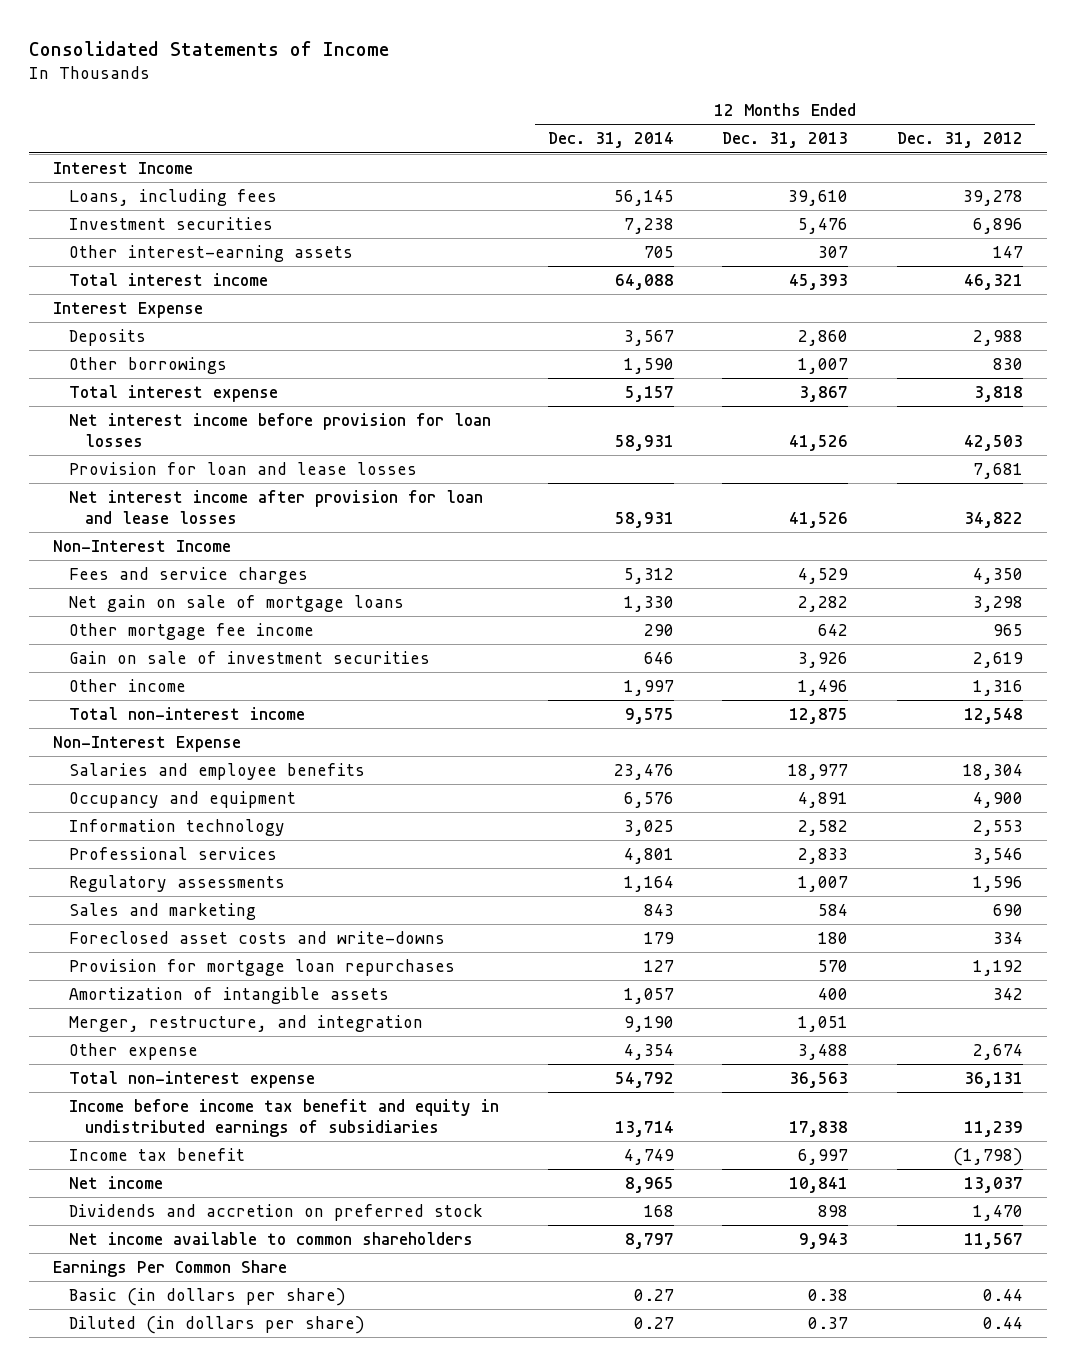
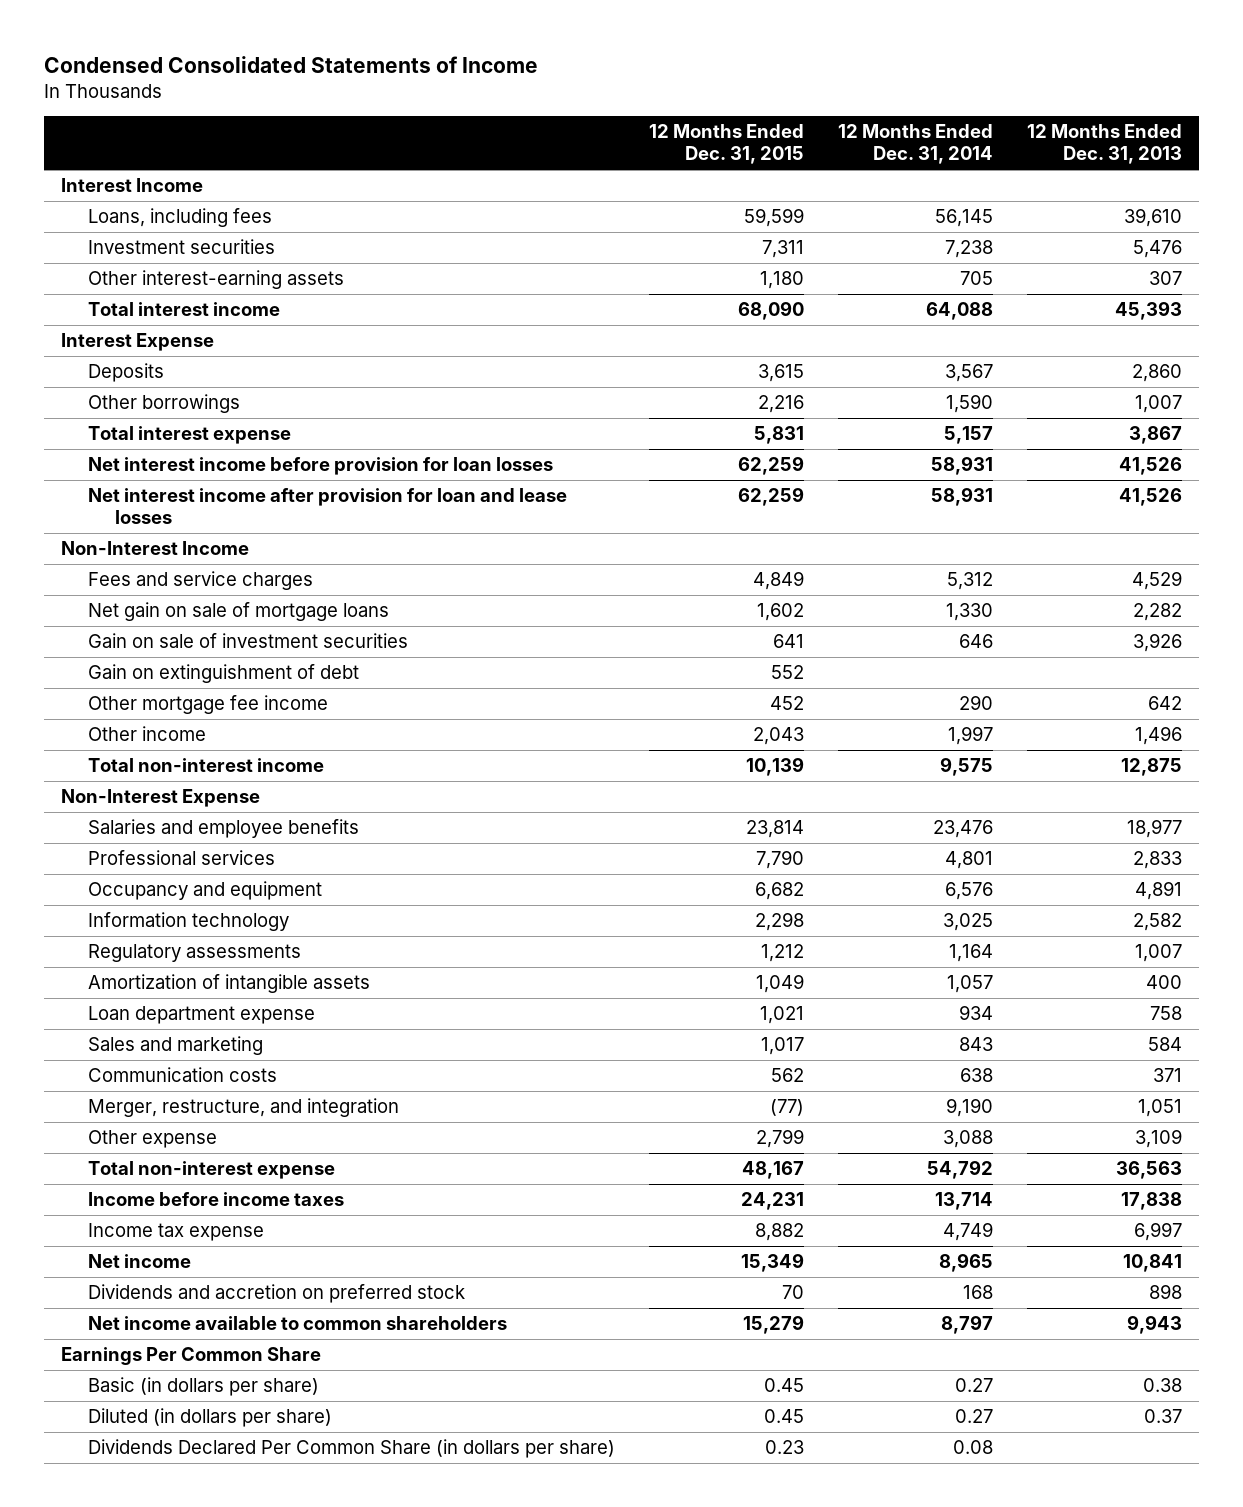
- Consolidated Statements of Income
+ Condensed Consolidated Statements of Income
- | 12 Months Ended Dec. 31, 2014 | 12 Months Ended Dec. 31, 2013 | 12 Months Ended Dec. 31, 2012
+ | 12 Months Ended Dec. 31, 2015 | 12 Months Ended Dec. 31, 2014 | 12 Months Ended Dec. 31, 2013
- Provision for loan and lease losses | | | 7,681
+ Gain on extinguishment of debt | 552 | |
moved down: Other mortgage fee income | 452 | 290 | 642
moved up: Professional services | 7,790 | 4,801 | 2,833
- Foreclosed asset costs and write-downs | 179 | 180 | 334
- Provision for mortgage loan repurchases | 127 | 570 | 1,192
+ Loan department expense | 1,021 | 934 | 758
moved down: Sales and marketing | 1,017 | 843 | 584
+ Communication costs | 562 | 638 | 371
- Other expense | 4,354 | 3,488 | 2,674
+ Other expense | 2,799 | 3,088 | 3,109
- Income before income tax benefit and equity in undistributed earnings of subsidiaries | 13,714 | 17,838 | 11,239
- Income tax benefit | 4,749 | 6,997 | (1,798)
+ Income before income taxes | 24,231 | 13,714 | 17,838
+ Income tax expense | 8,882 | 4,749 | 6,997
+ Dividends Declared Per Common Share (in dollars per share) | 0.23 | 0.08 |

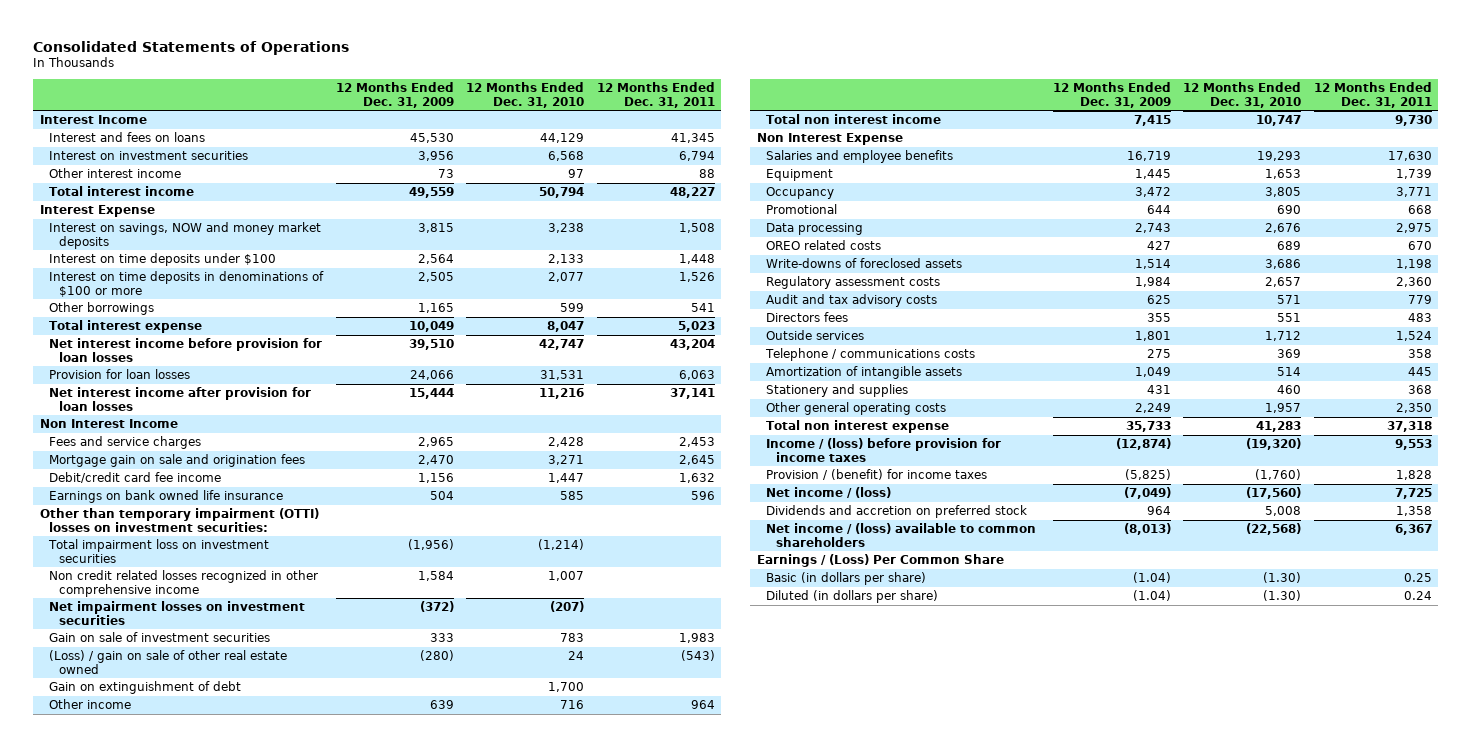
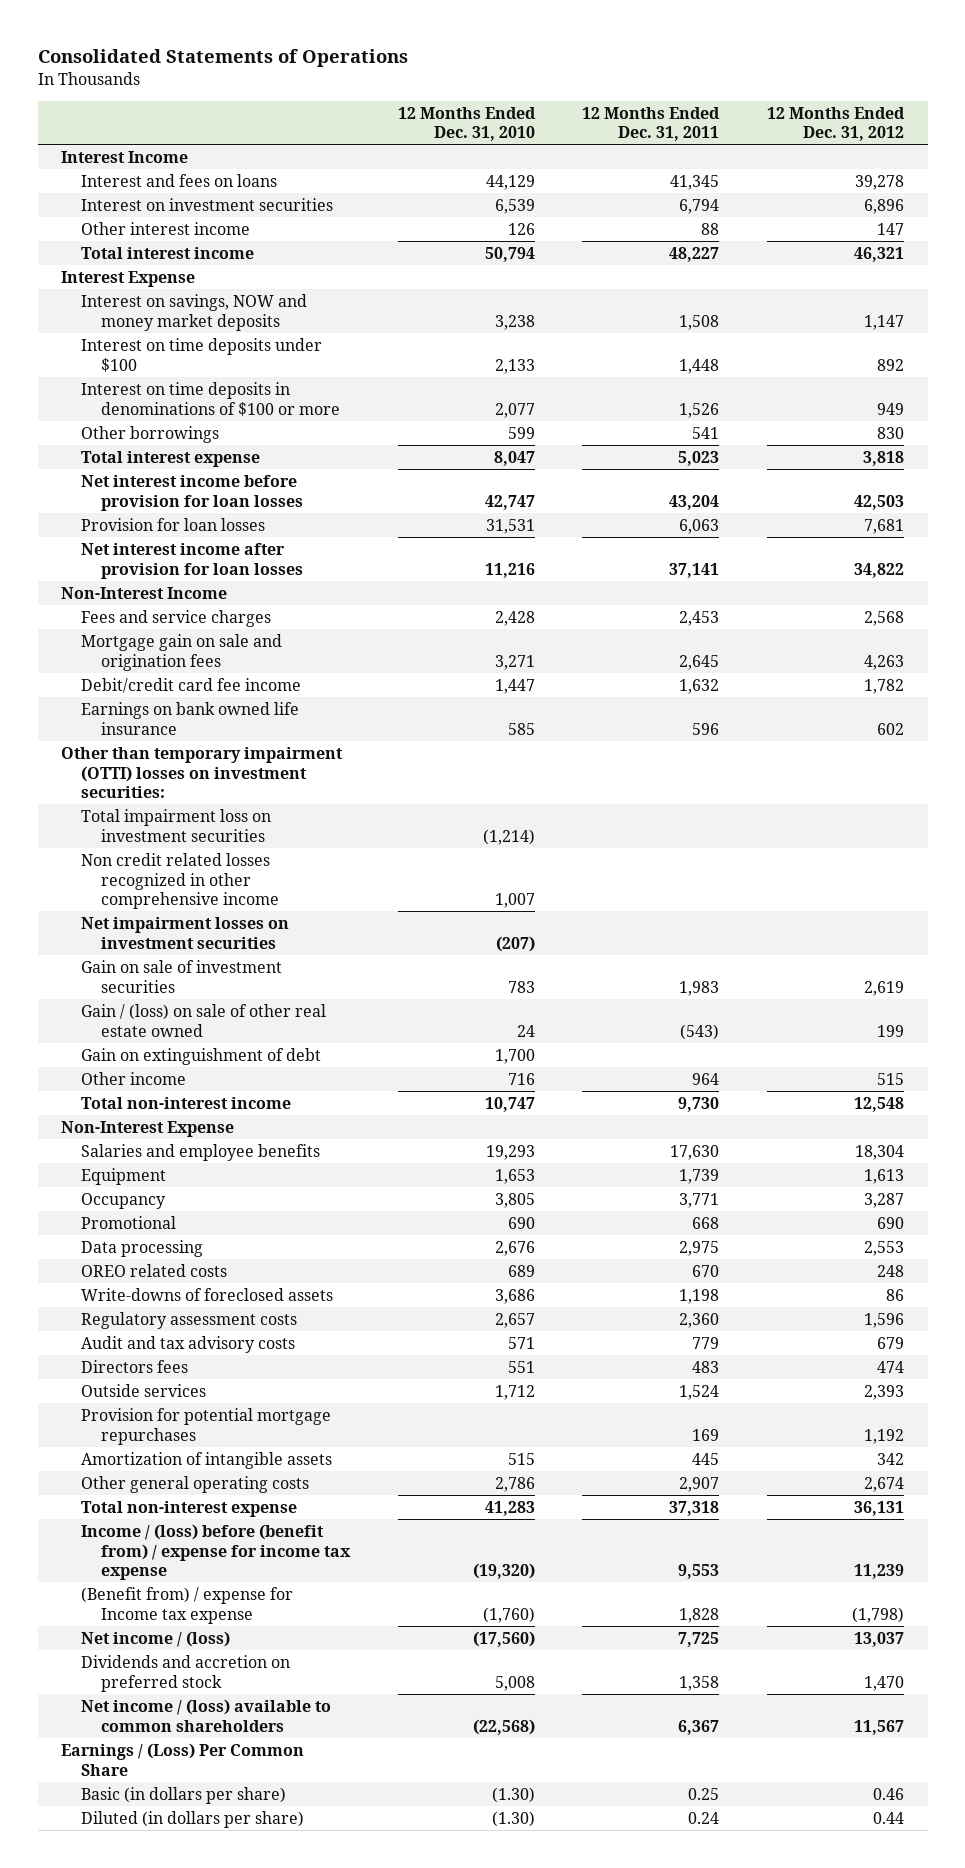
- | 12 Months Ended Dec. 31, 2009 | 12 Months Ended Dec. 31, 2010 | 12 Months Ended Dec. 31, 2011
+ | 12 Months Ended Dec. 31, 2010 | 12 Months Ended Dec. 31, 2011 | 12 Months Ended Dec. 31, 2012
- Interest on investment securities | 3,956 | 6,568 | 6,794
- Other interest income | 73 | 97 | 88
+ Interest on investment securities | 6,539 | 6,794 | 6,896
+ Other interest income | 126 | 88 | 147
- Non Interest Income
+ Non-Interest Income
- (Loss) / gain on sale of other real estate owned | (280) | 24 | (543)
+ Gain / (loss) on sale of other real estate owned | 24 | (543) | 199
- Total non interest income | 7,415 | 10,747 | 9,730
- Non Interest Expense
+ Total non-interest income | 10,747 | 9,730 | 12,548
+ Non-Interest Expense
- Telephone / communications costs | 275 | 369 | 358
- Amortization of intangible assets | 1,049 | 514 | 445
- Stationery and supplies | 431 | 460 | 368
- Other general operating costs | 2,249 | 1,957 | 2,350
- Total non interest expense | 35,733 | 41,283 | 37,318
- Income / (loss) before provision for income taxes | (12,874) | (19,320) | 9,553
- Provision / (benefit) for income taxes | (5,825) | (1,760) | 1,828
+ Provision for potential mortgage repurchases | | 169 | 1,192
+ Amortization of intangible assets | 515 | 445 | 342
+ Other general operating costs | 2,786 | 2,907 | 2,674
+ Total non-interest expense | 41,283 | 37,318 | 36,131
+ Income / (loss) before (benefit from) / expense for income tax expense | (19,320) | 9,553 | 11,239
+ (Benefit from) / expense for Income tax expense | (1,760) | 1,828 | (1,798)

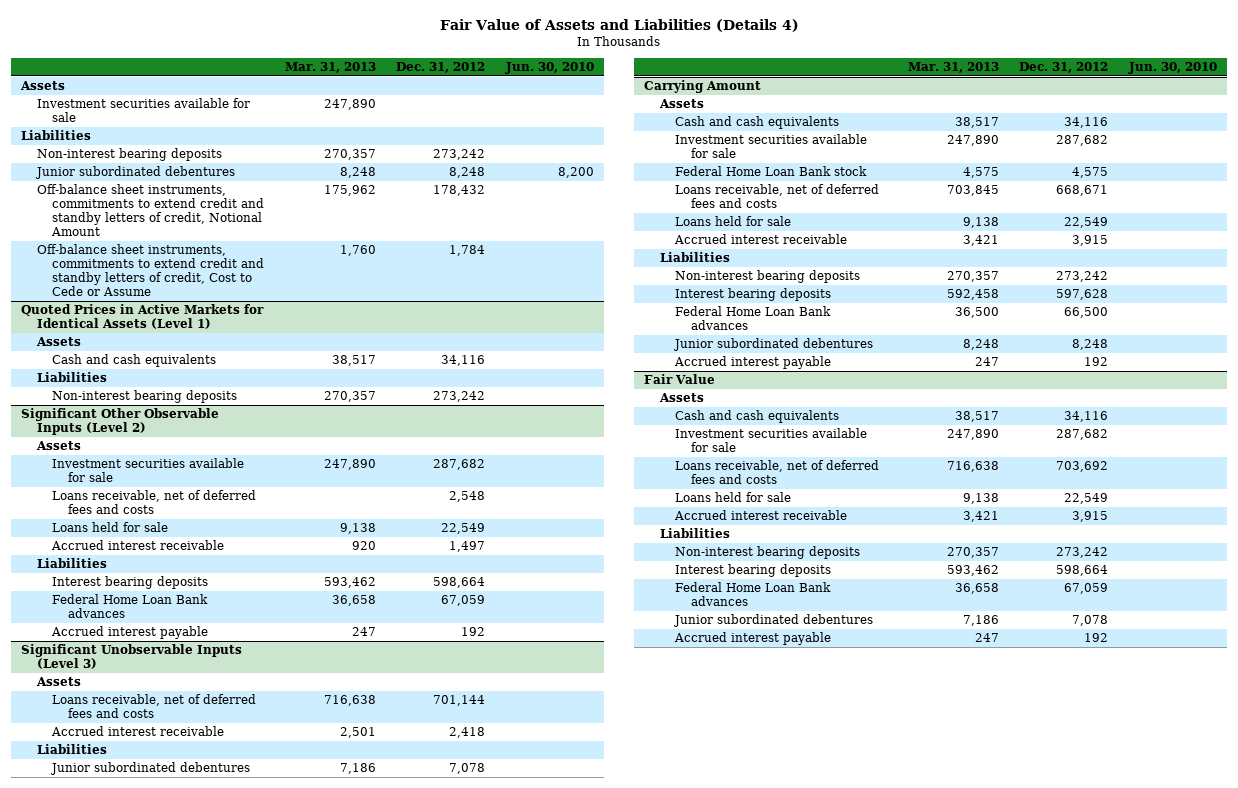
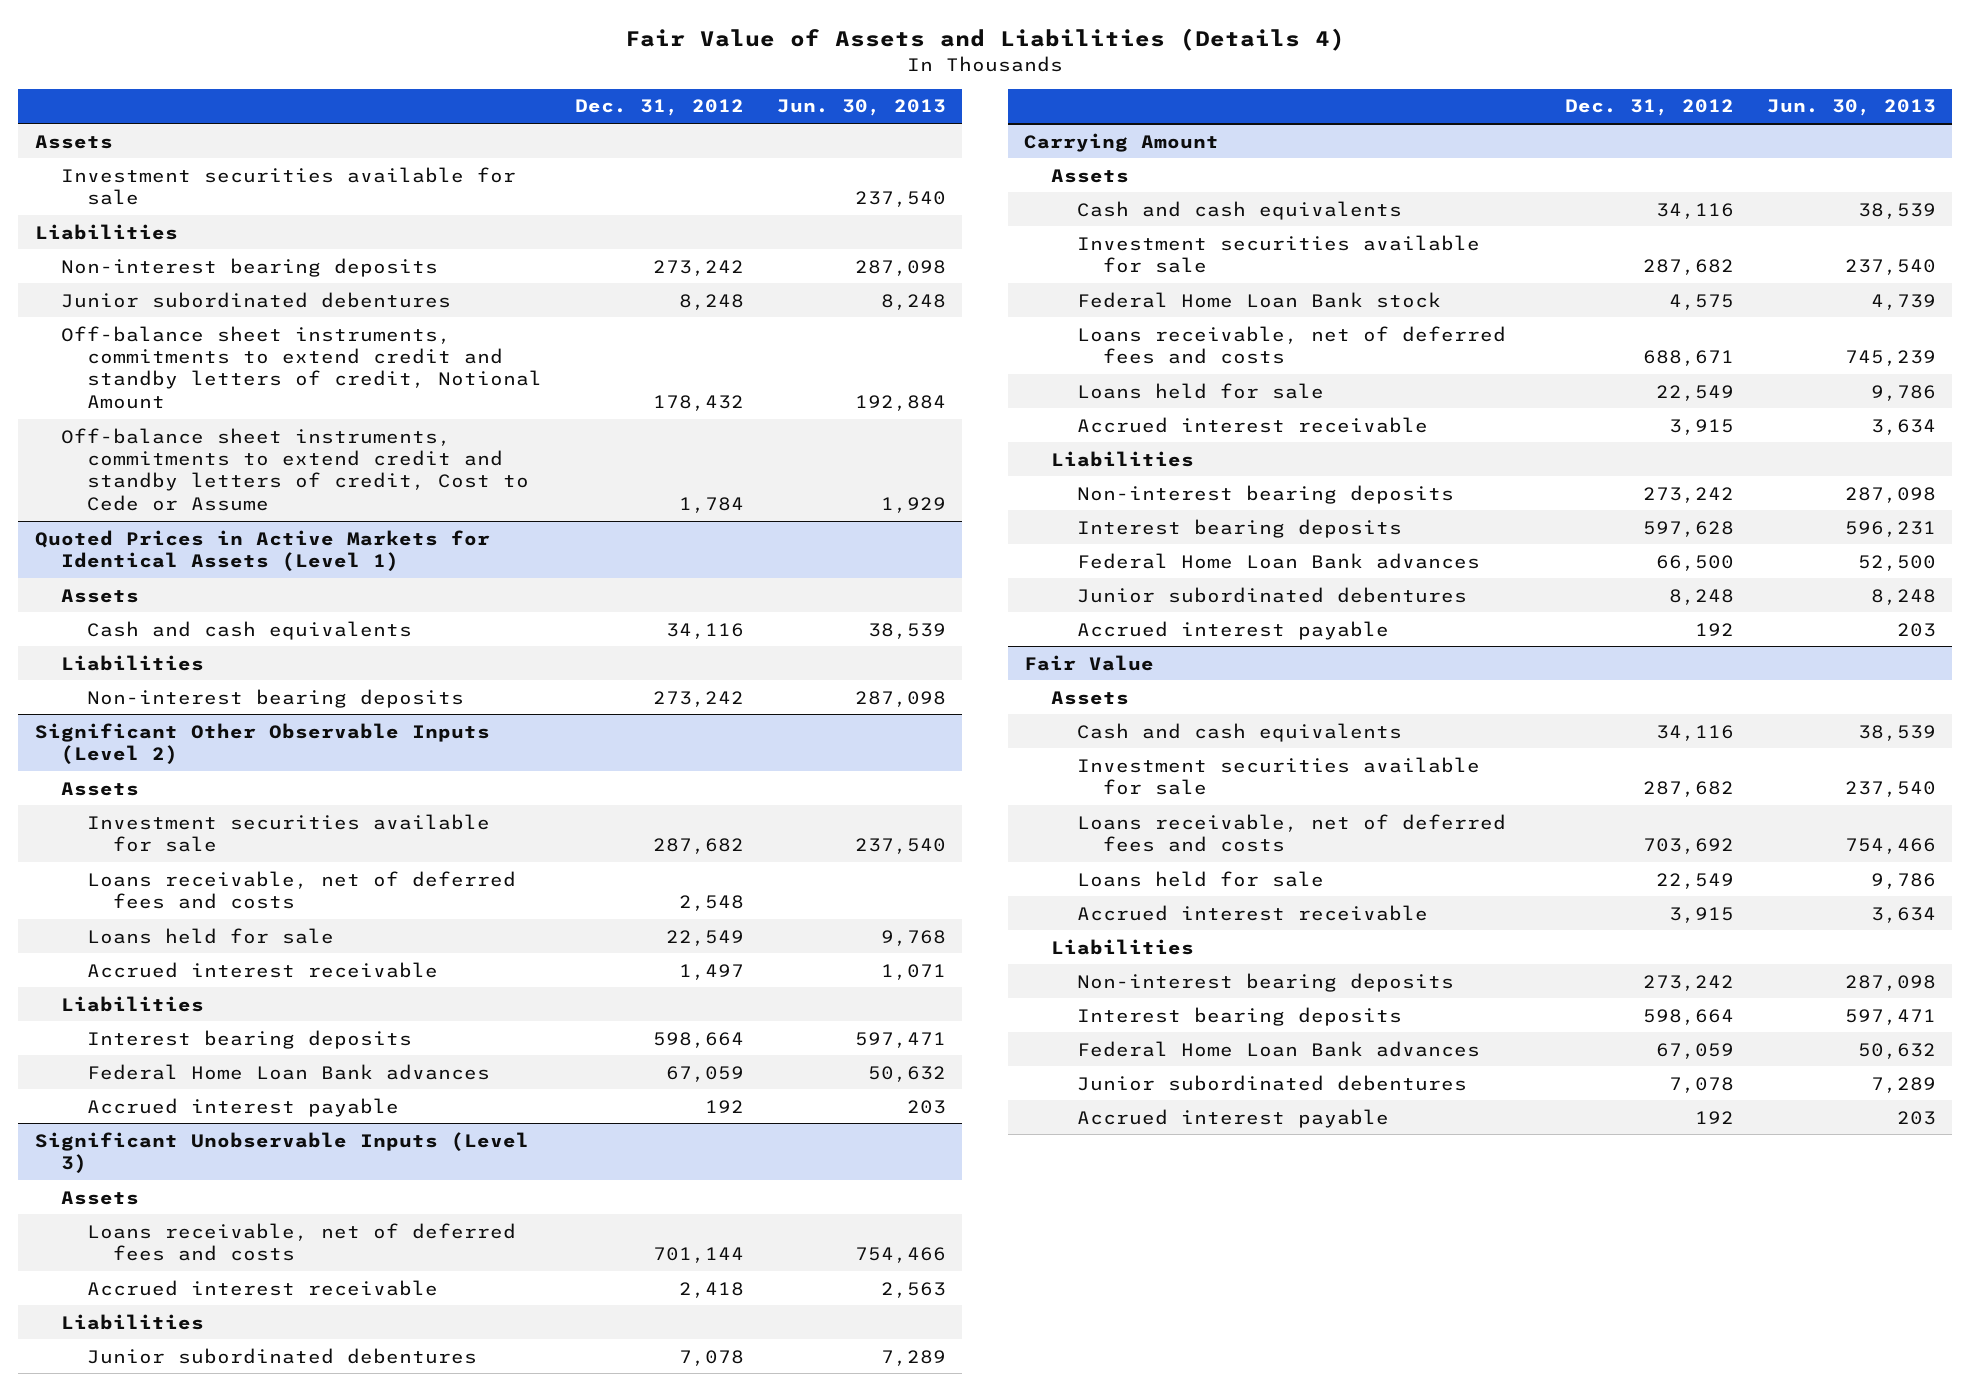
- | Mar. 31, 2013 | Dec. 31, 2012 | Jun. 30, 2010
+ | Dec. 31, 2012 | Jun. 30, 2013
@ Carrying Amount
- Loans receivable, net of deferred fees and costs | 703,845 | 668,671 |
+ Loans receivable, net of deferred fees and costs | 688,671 | 745,239

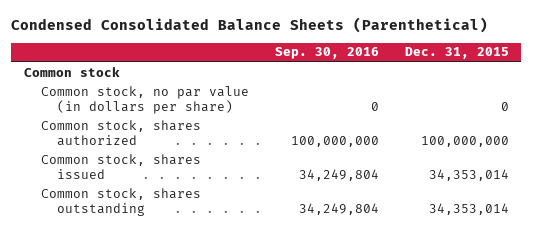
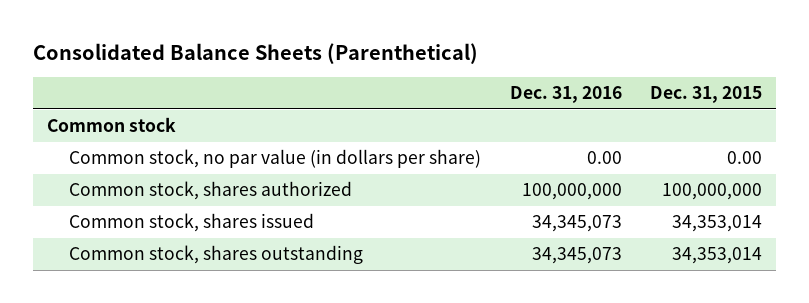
- Condensed Consolidated Balance Sheets (Parenthetical)
+ Consolidated Balance Sheets (Parenthetical)
- | Sep. 30, 2016 | Dec. 31, 2015
+ | Dec. 31, 2016 | Dec. 31, 2015
- Common stock, no par value (in dollars per share) | 0 | 0
+ Common stock, no par value (in dollars per share) | 0.00 | 0.00

